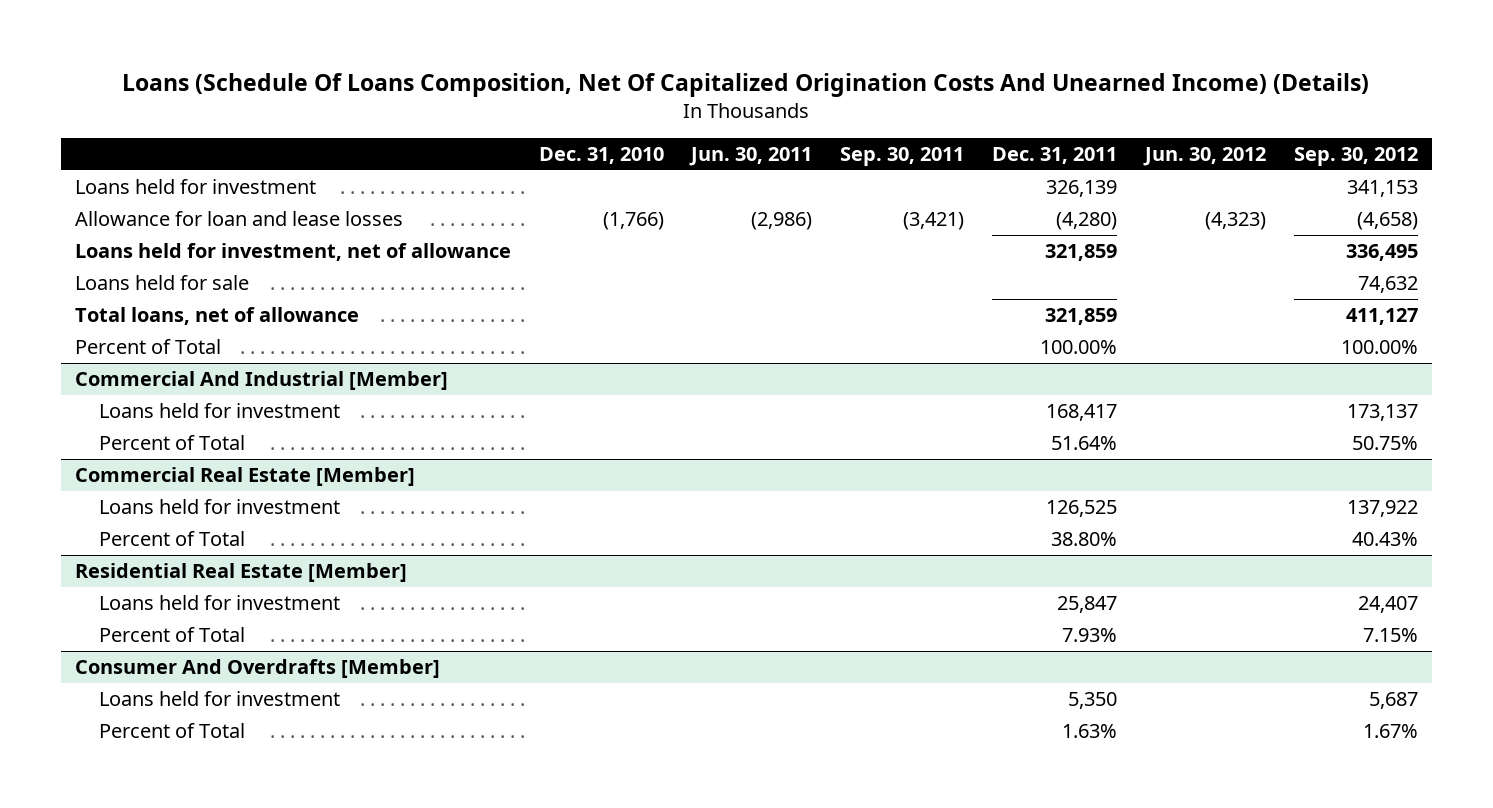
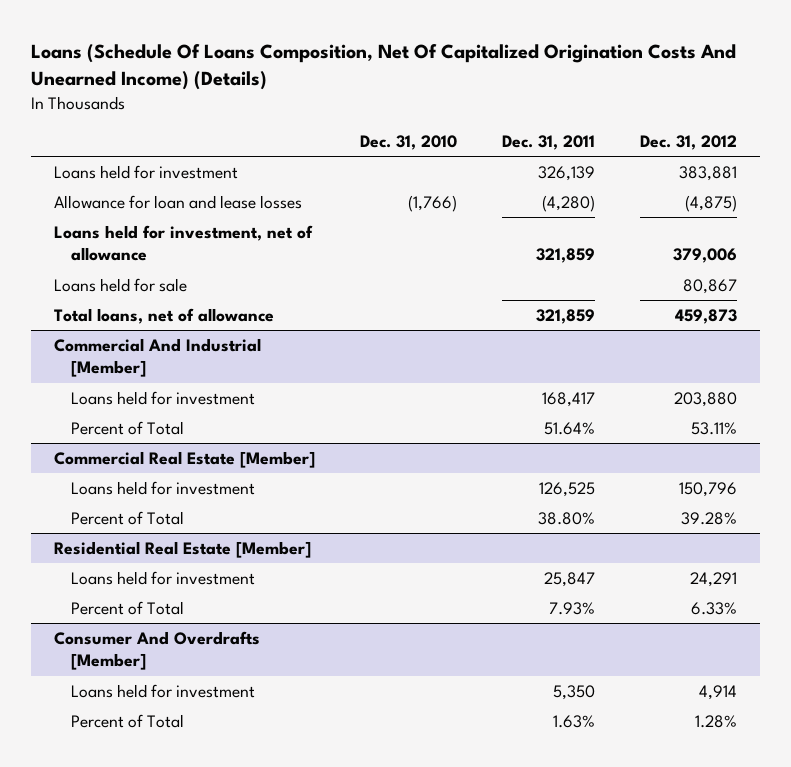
- | Dec. 31, 2010 | Jun. 30, 2011 | Sep. 30, 2011 | Dec. 31, 2011 | Jun. 30, 2012 | Sep. 30, 2012
+ | Dec. 31, 2010 | Dec. 31, 2011 | Dec. 31, 2012
- Percent of Total | | | | 100.00% | | 100.00%

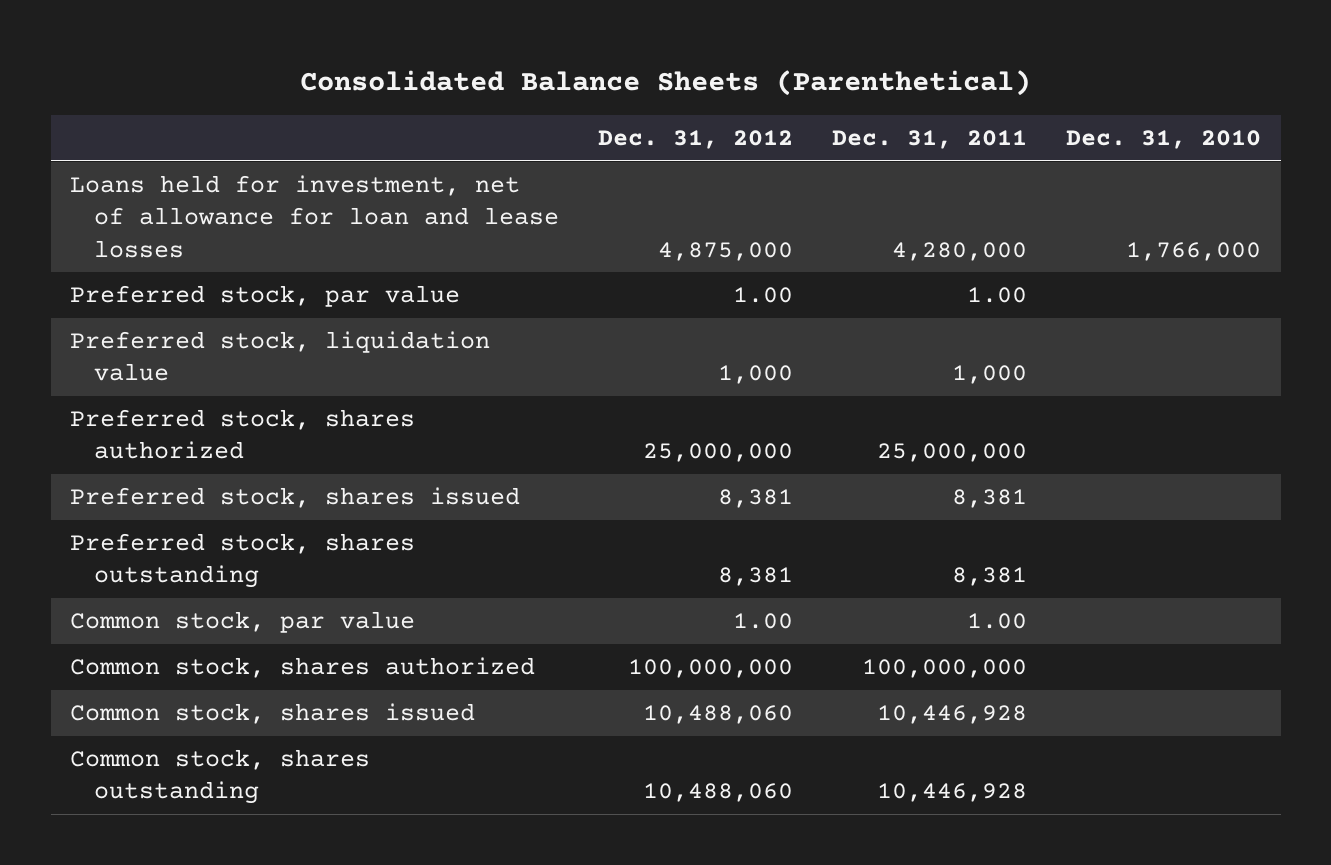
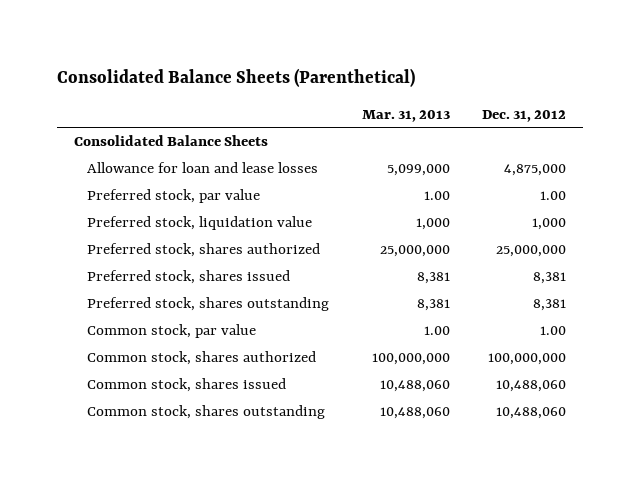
- | Dec. 31, 2012 | Dec. 31, 2011 | Dec. 31, 2010
+ | Mar. 31, 2013 | Dec. 31, 2012
- Loans held for investment, net of allowance for loan and lease losses | 4,875,000 | 4,280,000 | 1,766,000
+ Consolidated Balance Sheets
+ Allowance for loan and lease losses | 5,099,000 | 4,875,000

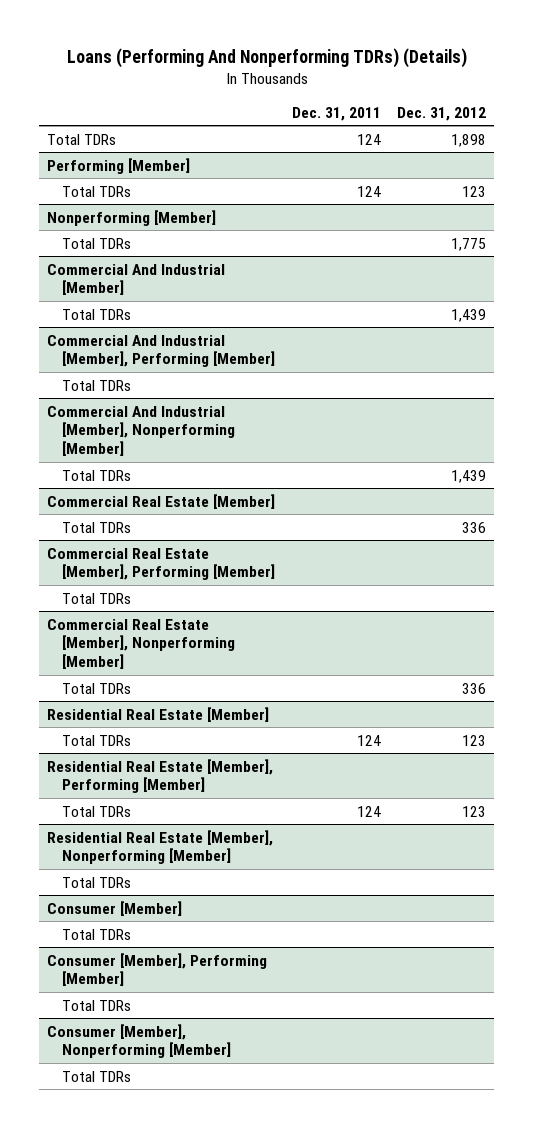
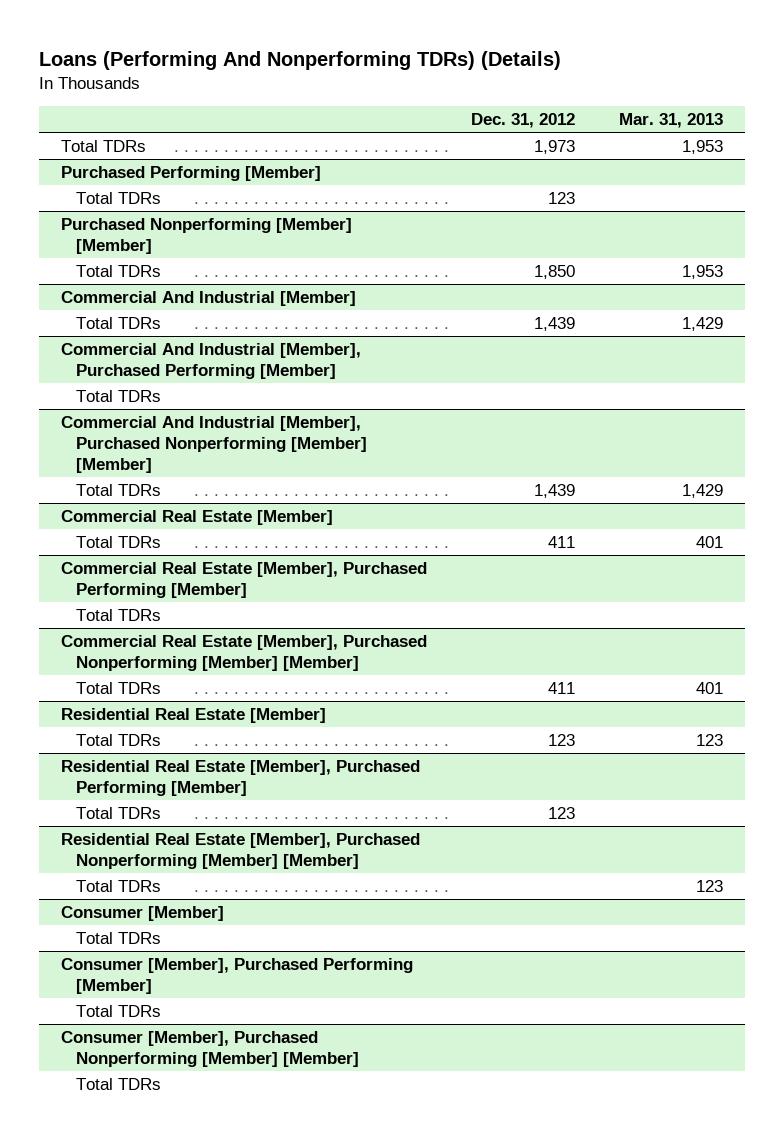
- | Dec. 31, 2011 | Dec. 31, 2012
+ | Dec. 31, 2012 | Mar. 31, 2013
- Total TDRs | 124 | 1,898
- Performing [Member]
+ Total TDRs | 1,973 | 1,953
+ Purchased Performing [Member]
- Nonperforming [Member]
- Total TDRs | | 1,775
+ Purchased Nonperforming [Member] [Member]
+ Total TDRs | 1,850 | 1,953
- Commercial And Industrial [Member], Performing [Member]
+ Commercial And Industrial [Member], Purchased Performing [Member]
- Commercial And Industrial [Member], Nonperforming [Member]
+ Commercial And Industrial [Member], Purchased Nonperforming [Member] [Member]
@ Commercial Real Estate [Member]
- Total TDRs | | 336
- Commercial Real Estate [Member], Performing [Member]
@ Commercial Real Estate [Member]
+ Total TDRs | 411 | 401
+ Commercial Real Estate [Member], Purchased Performing [Member]
- Commercial Real Estate [Member], Nonperforming [Member]
- Total TDRs | | 336
+ Commercial Real Estate [Member], Purchased Nonperforming [Member] [Member]
+ Total TDRs | 411 | 401
- Residential Real Estate [Member], Performing [Member]
+ Residential Real Estate [Member], Purchased Performing [Member]
- Residential Real Estate [Member], Nonperforming [Member]
+ Residential Real Estate [Member], Purchased Nonperforming [Member] [Member]
- Consumer [Member], Performing [Member]
+ Consumer [Member], Purchased Performing [Member]
- Consumer [Member], Nonperforming [Member]
+ Consumer [Member], Purchased Nonperforming [Member] [Member]

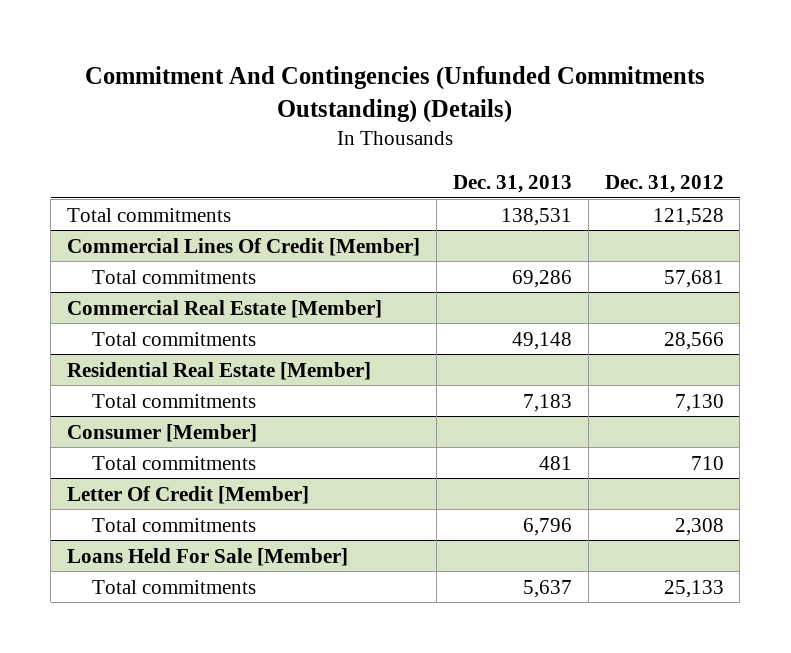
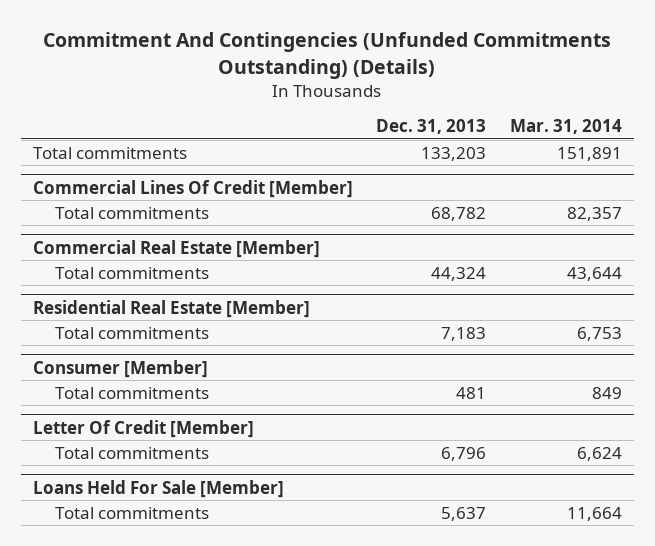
- | Dec. 31, 2013 | Dec. 31, 2012
+ | Dec. 31, 2013 | Mar. 31, 2014
- Total commitments | 138,531 | 121,528
+ Total commitments | 133,203 | 151,891
@ Commercial Lines Of Credit [Member]
- Total commitments | 69,286 | 57,681
+ Total commitments | 68,782 | 82,357
@ Commercial Real Estate [Member]
- Total commitments | 49,148 | 28,566
+ Total commitments | 44,324 | 43,644

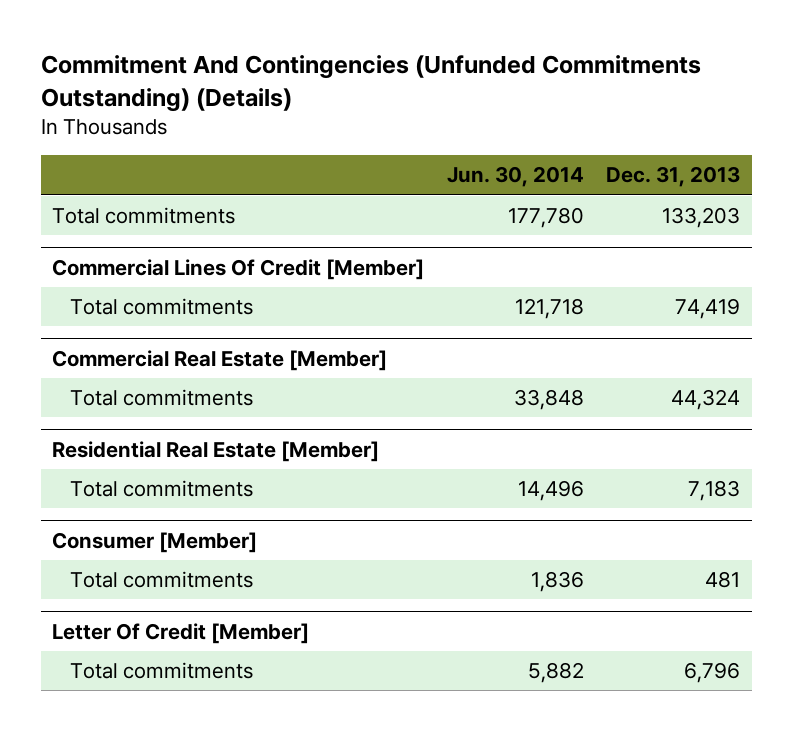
- | Dec. 31, 2013 | Mar. 31, 2014
+ | Jun. 30, 2014 | Dec. 31, 2013
@ Commercial Lines Of Credit [Member]
- Total commitments | 68,782 | 82,357
+ Total commitments | 121,718 | 74,419
- Loans Held For Sale [Member]
- Total commitments | 5,637 | 11,664

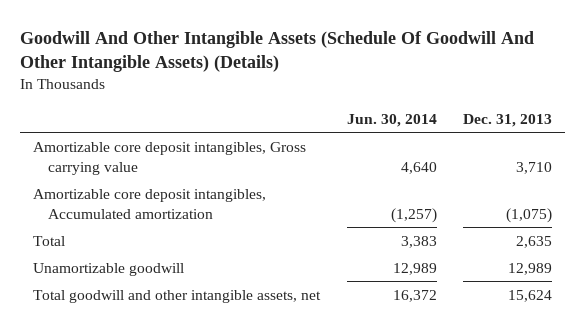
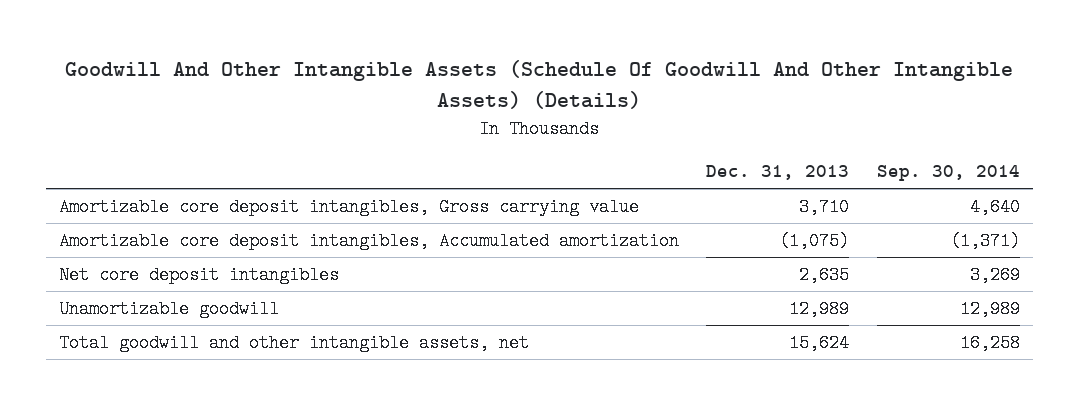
- | Jun. 30, 2014 | Dec. 31, 2013
+ | Dec. 31, 2013 | Sep. 30, 2014
- Total | 3,383 | 2,635
+ Net core deposit intangibles | 2,635 | 3,269

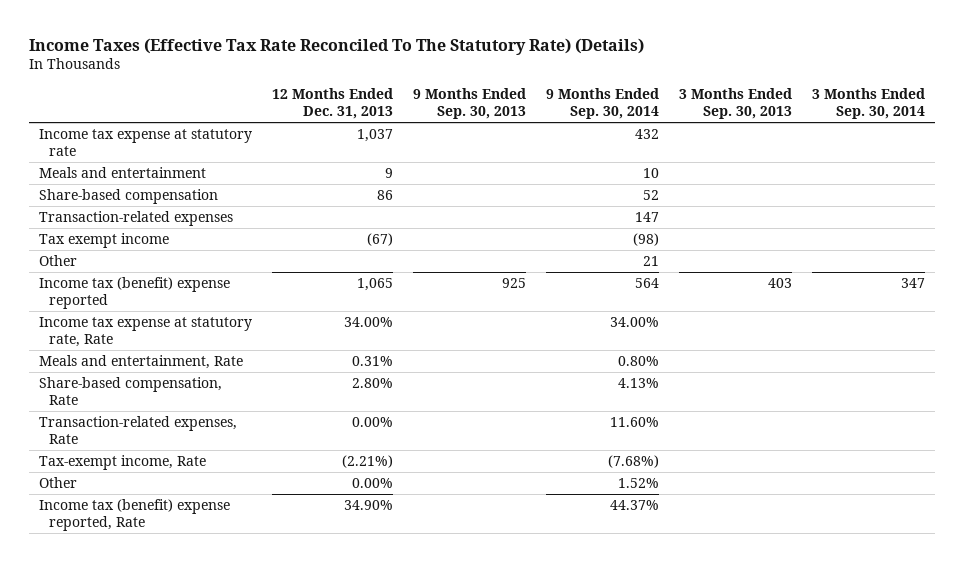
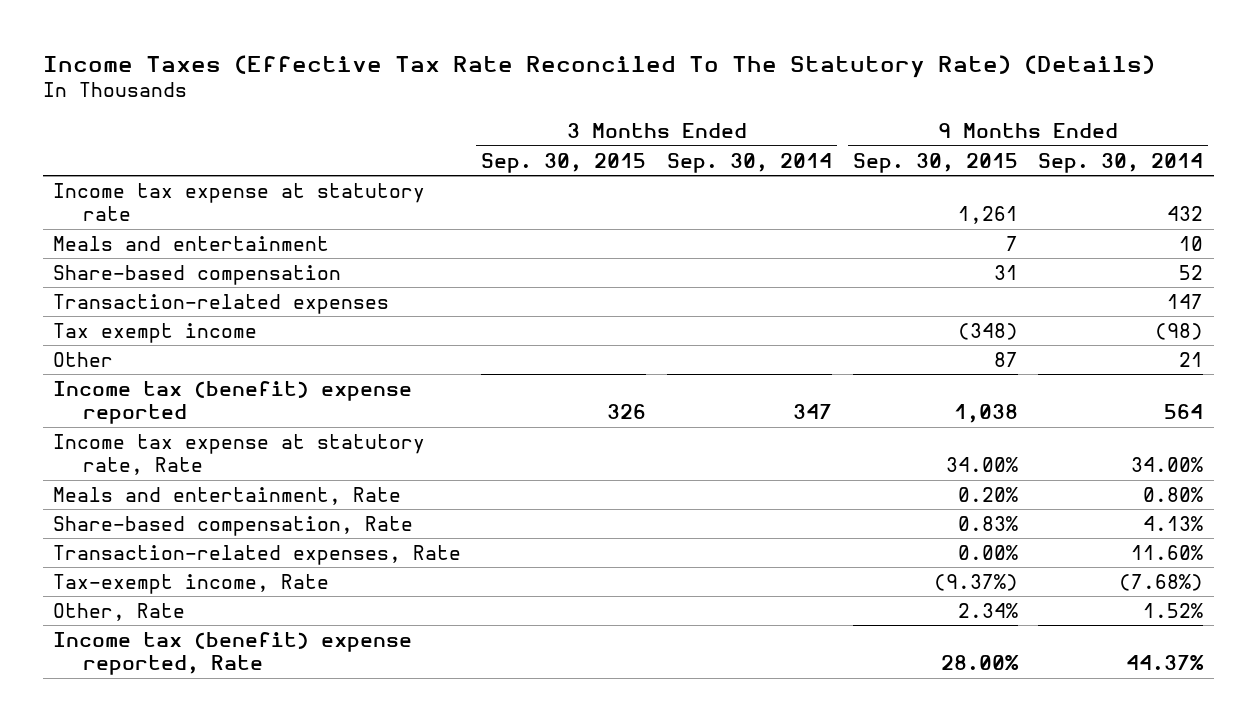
- | 12 Months Ended Dec. 31, 2013 | 9 Months Ended Sep. 30, 2013 | 9 Months Ended Sep. 30, 2014 | 3 Months Ended Sep. 30, 2013 | 3 Months Ended Sep. 30, 2014
+ | 3 Months Ended Sep. 30, 2015 | 3 Months Ended Sep. 30, 2014 | 9 Months Ended Sep. 30, 2015 | 9 Months Ended Sep. 30, 2014
- Other | 0.00% | | 1.52% | |
+ Other, Rate | | | 2.34% | 1.52%

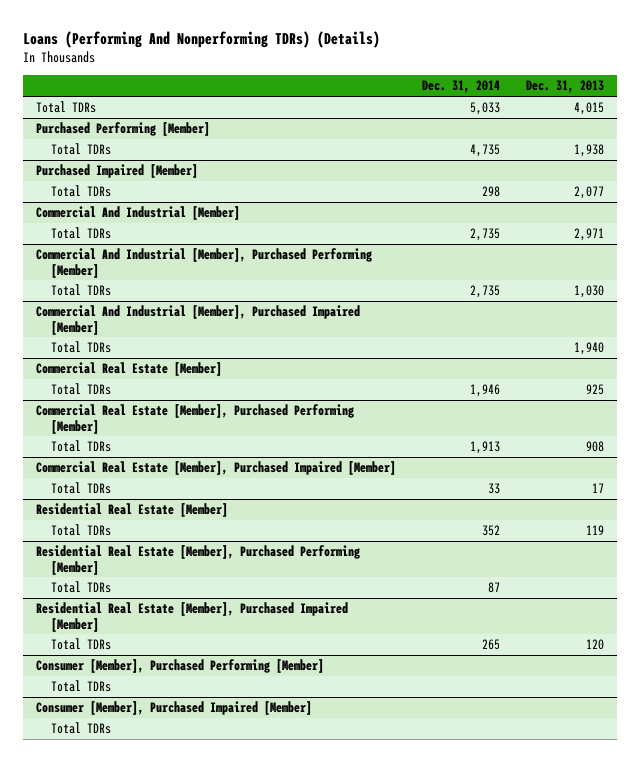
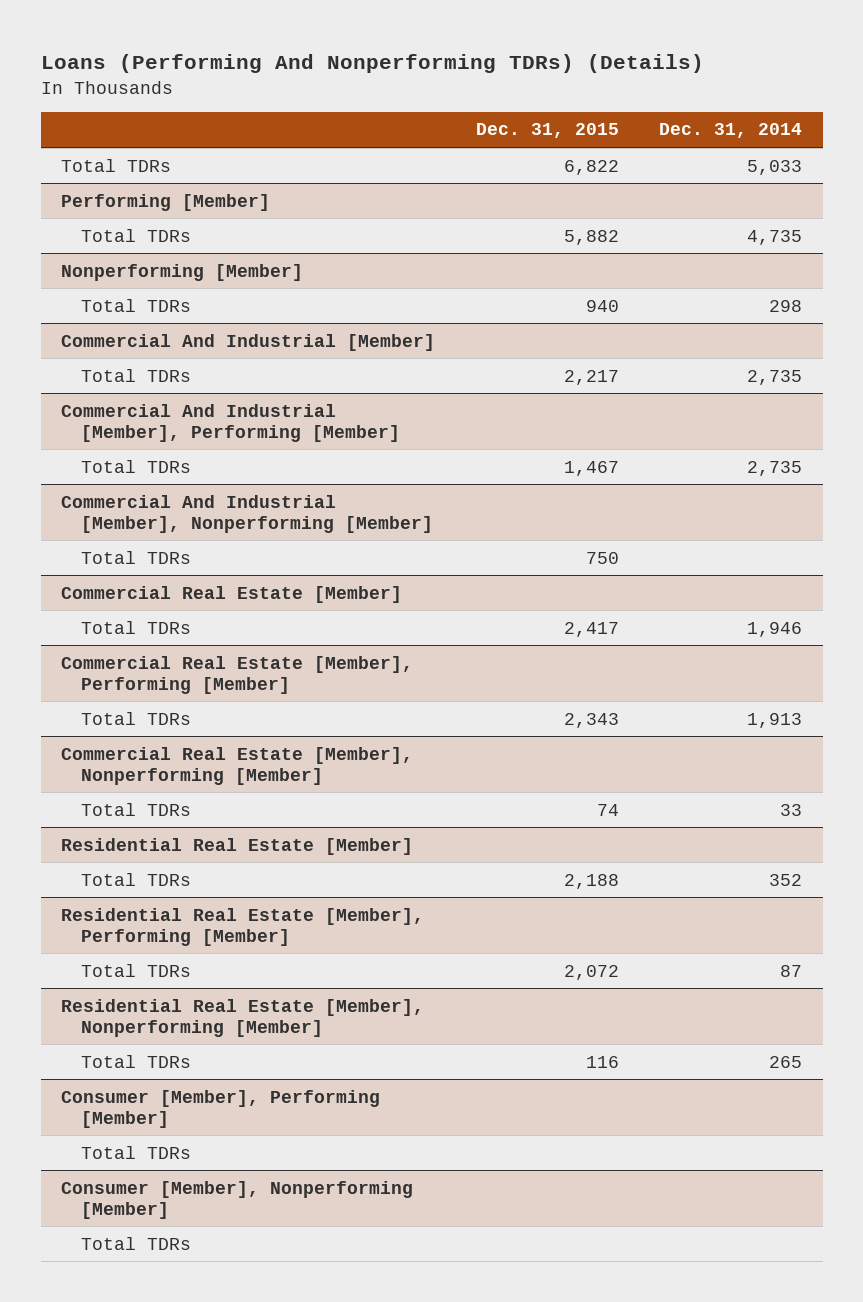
- | Dec. 31, 2014 | Dec. 31, 2013
+ | Dec. 31, 2015 | Dec. 31, 2014
- Purchased Performing [Member]
+ Performing [Member]
- Purchased Impaired [Member]
+ Nonperforming [Member]
- Commercial And Industrial [Member], Purchased Performing [Member]
+ Commercial And Industrial [Member], Performing [Member]
- Commercial And Industrial [Member], Purchased Impaired [Member]
+ Commercial And Industrial [Member], Nonperforming [Member]
- Commercial Real Estate [Member], Purchased Performing [Member]
+ Commercial Real Estate [Member], Performing [Member]
- Commercial Real Estate [Member], Purchased Impaired [Member]
+ Commercial Real Estate [Member], Nonperforming [Member]
- Residential Real Estate [Member], Purchased Performing [Member]
+ Residential Real Estate [Member], Performing [Member]
- Residential Real Estate [Member], Purchased Impaired [Member]
+ Residential Real Estate [Member], Nonperforming [Member]
- Consumer [Member], Purchased Performing [Member]
+ Consumer [Member], Performing [Member]
- Consumer [Member], Purchased Impaired [Member]
+ Consumer [Member], Nonperforming [Member]

